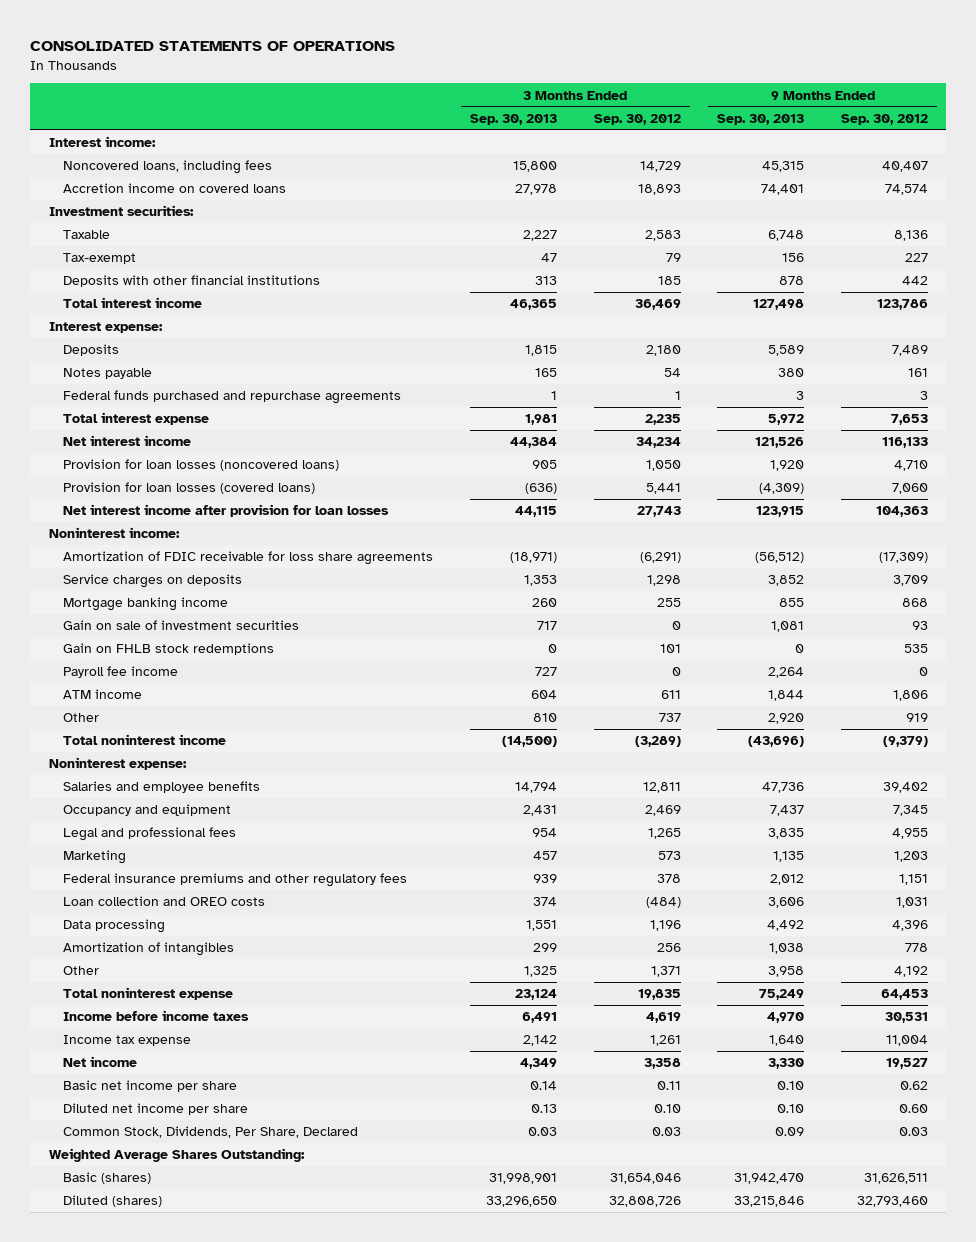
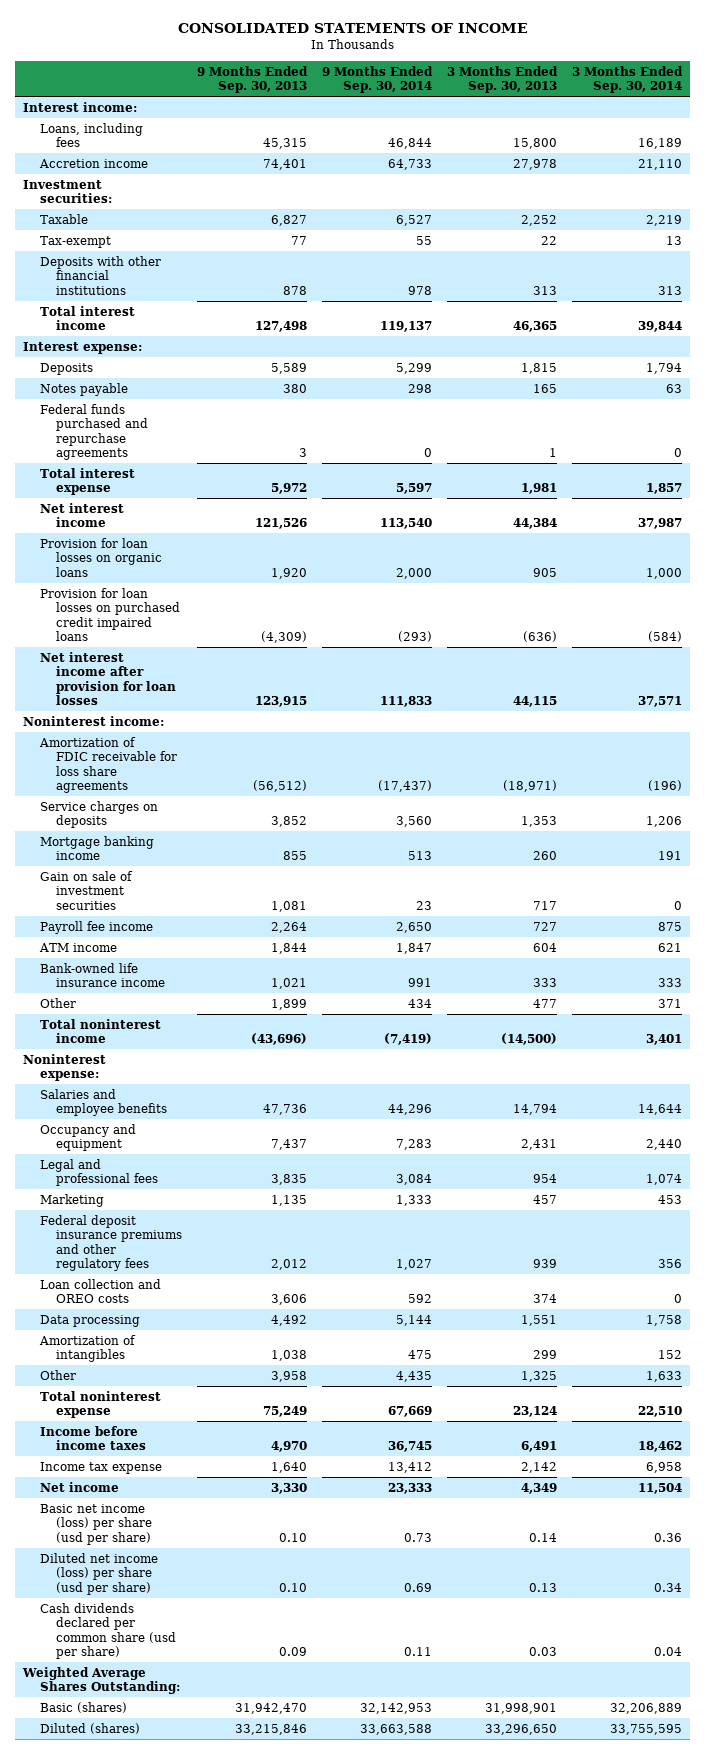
- CONSOLIDATED STATEMENTS OF OPERATIONS
+ CONSOLIDATED STATEMENTS OF INCOME
- | 3 Months Ended Sep. 30, 2013 | 3 Months Ended Sep. 30, 2012 | 9 Months Ended Sep. 30, 2013 | 9 Months Ended Sep. 30, 2012
+ | 9 Months Ended Sep. 30, 2013 | 9 Months Ended Sep. 30, 2014 | 3 Months Ended Sep. 30, 2013 | 3 Months Ended Sep. 30, 2014
- Noncovered loans, including fees | 15,800 | 14,729 | 45,315 | 40,407
- Accretion income on covered loans | 27,978 | 18,893 | 74,401 | 74,574
+ Loans, including fees | 45,315 | 46,844 | 15,800 | 16,189
+ Accretion income | 74,401 | 64,733 | 27,978 | 21,110
- Taxable | 2,227 | 2,583 | 6,748 | 8,136
- Tax-exempt | 47 | 79 | 156 | 227
+ Taxable | 6,827 | 6,527 | 2,252 | 2,219
+ Tax-exempt | 77 | 55 | 22 | 13
- Provision for loan losses (noncovered loans) | 905 | 1,050 | 1,920 | 4,710
- Provision for loan losses (covered loans) | (636) | 5,441 | (4,309) | 7,060
+ Provision for loan losses on organic loans | 1,920 | 2,000 | 905 | 1,000
+ Provision for loan losses on purchased credit impaired loans | (4,309) | (293) | (636) | (584)
- Gain on FHLB stock redemptions | 0 | 101 | 0 | 535
- Other | 810 | 737 | 2,920 | 919
+ Bank-owned life insurance income | 1,021 | 991 | 333 | 333
+ Other | 1,899 | 434 | 477 | 371
- Federal insurance premiums and other regulatory fees | 939 | 378 | 2,012 | 1,151
+ Federal deposit insurance premiums and other regulatory fees | 2,012 | 1,027 | 939 | 356
- Basic net income per share | 0.14 | 0.11 | 0.10 | 0.62
- Diluted net income per share | 0.13 | 0.10 | 0.10 | 0.60
- Common Stock, Dividends, Per Share, Declared | 0.03 | 0.03 | 0.09 | 0.03
+ Basic net income (loss) per share (usd per share) | 0.10 | 0.73 | 0.14 | 0.36
+ Diluted net income (loss) per share (usd per share) | 0.10 | 0.69 | 0.13 | 0.34
+ Cash dividends declared per common share (usd per share) | 0.09 | 0.11 | 0.03 | 0.04

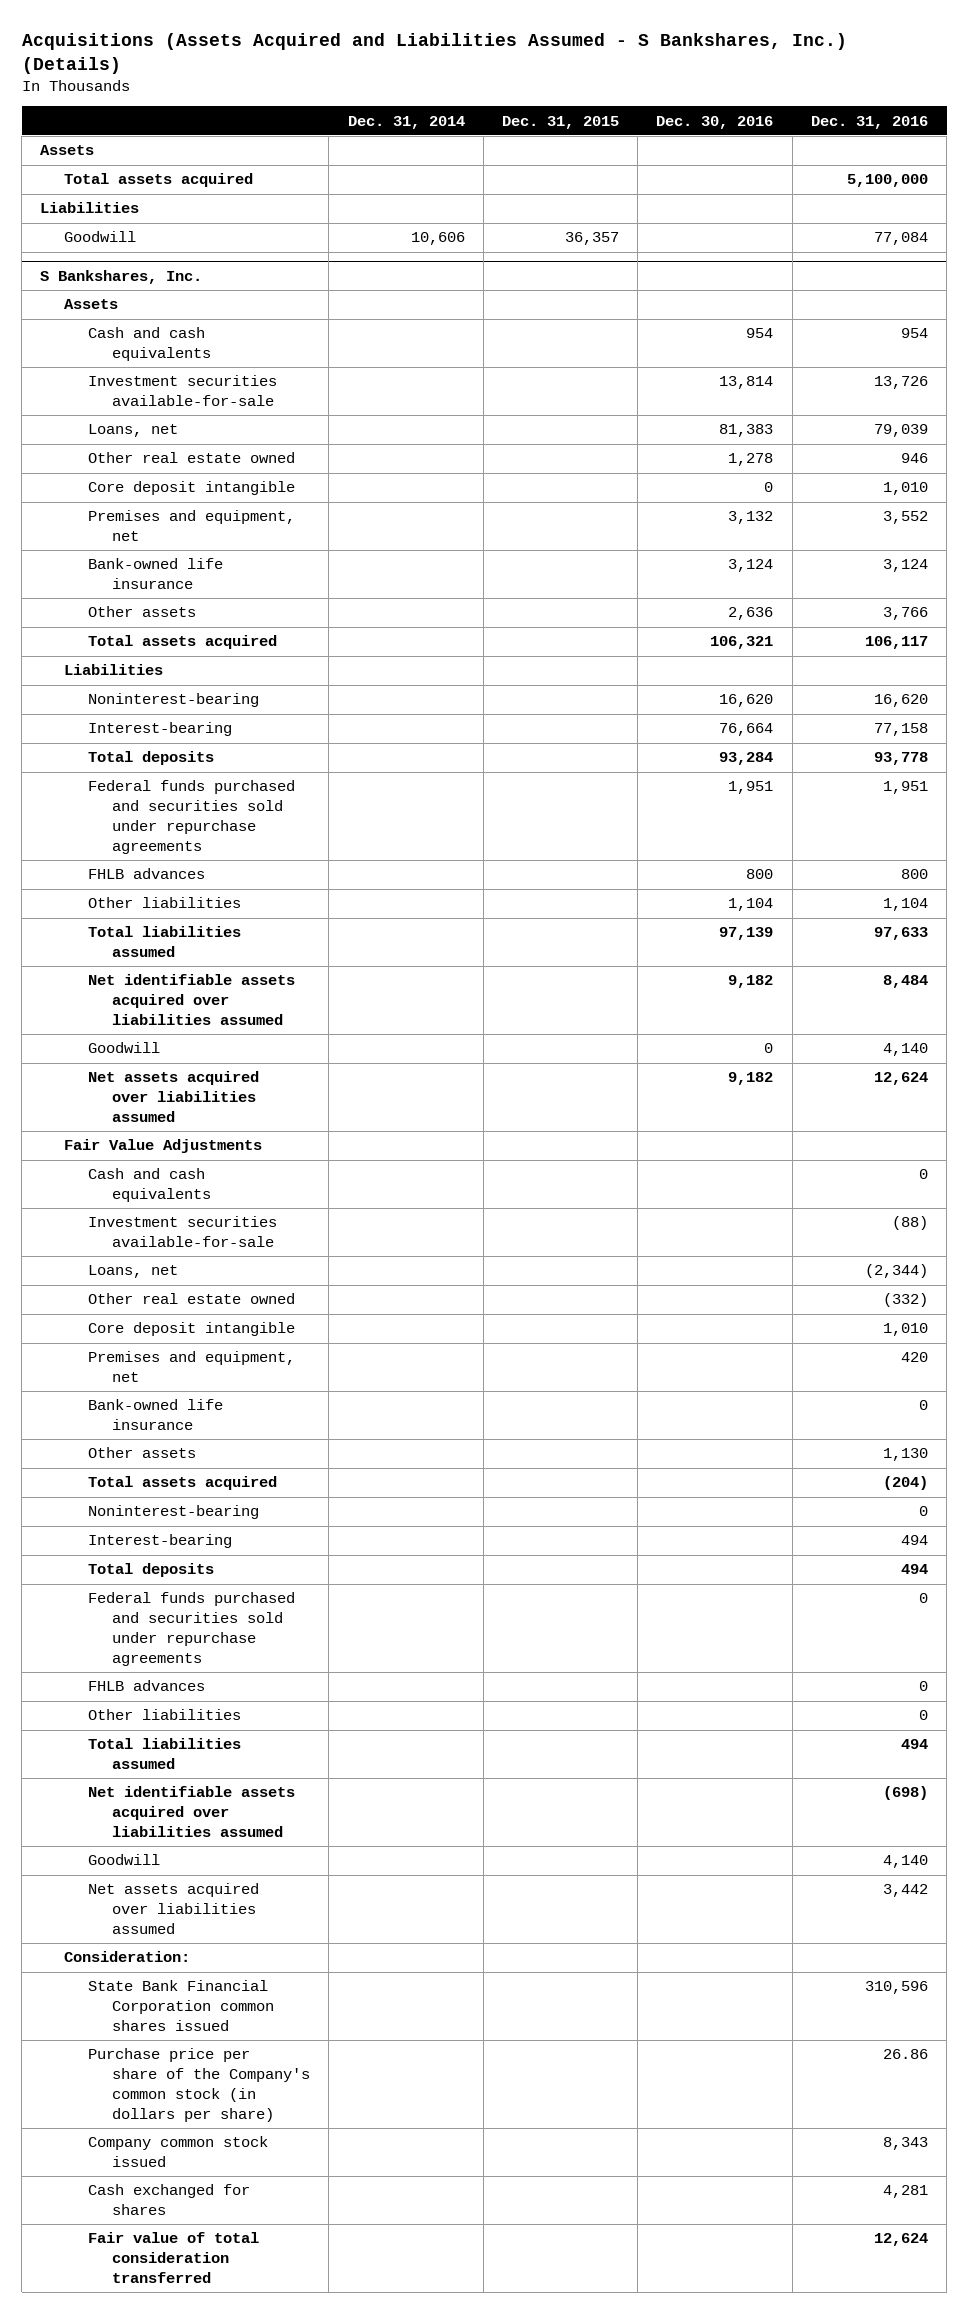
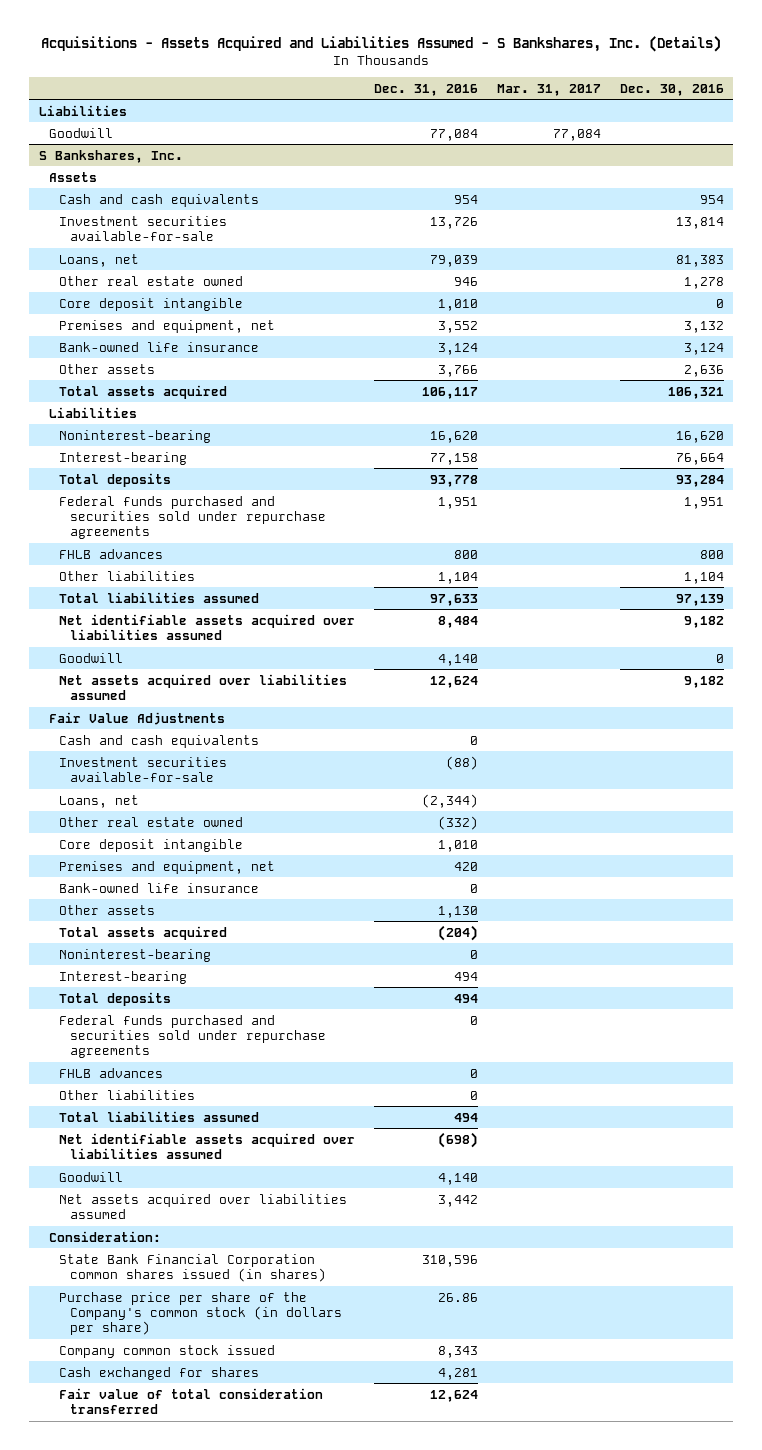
- Acquisitions (Assets Acquired and Liabilities Assumed - S Bankshares, Inc.) (Details)
+ Acquisitions - Assets Acquired and Liabilities Assumed - S Bankshares, Inc. (Details)
- | Dec. 31, 2014 | Dec. 31, 2015 | Dec. 30, 2016 | Dec. 31, 2016
+ | Dec. 31, 2016 | Mar. 31, 2017 | Dec. 30, 2016
- Assets
- Total assets acquired | | | | 5,100,000
@ S Bankshares, Inc.
- State Bank Financial Corporation common shares issued | | | | 310,596
+ State Bank Financial Corporation common shares issued (in shares) | 310,596 | |

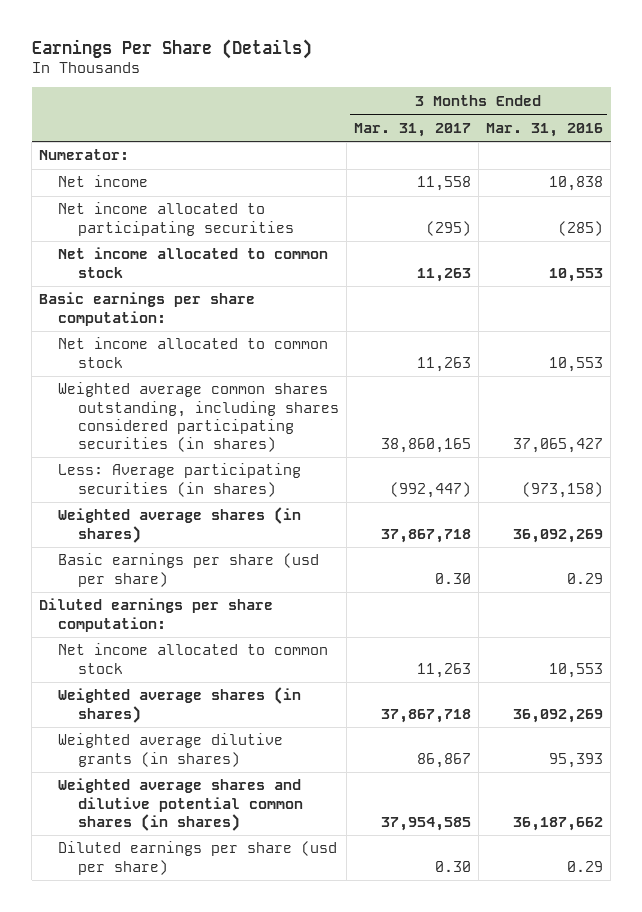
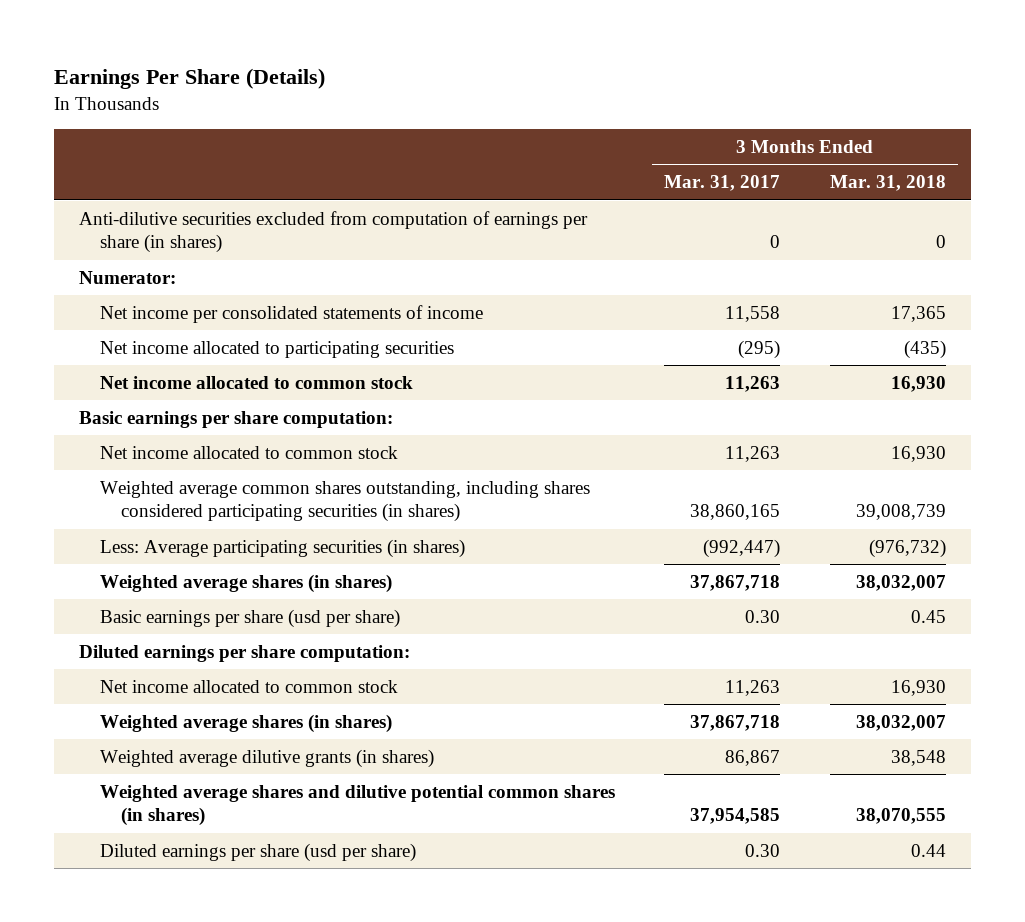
- | 3 Months Ended Mar. 31, 2017 | 3 Months Ended Mar. 31, 2016
+ | 3 Months Ended Mar. 31, 2017 | 3 Months Ended Mar. 31, 2018
+ Anti-dilutive securities excluded from computation of earnings per share (in shares) | 0 | 0
- Net income | 11,558 | 10,838
+ Net income per consolidated statements of income | 11,558 | 17,365

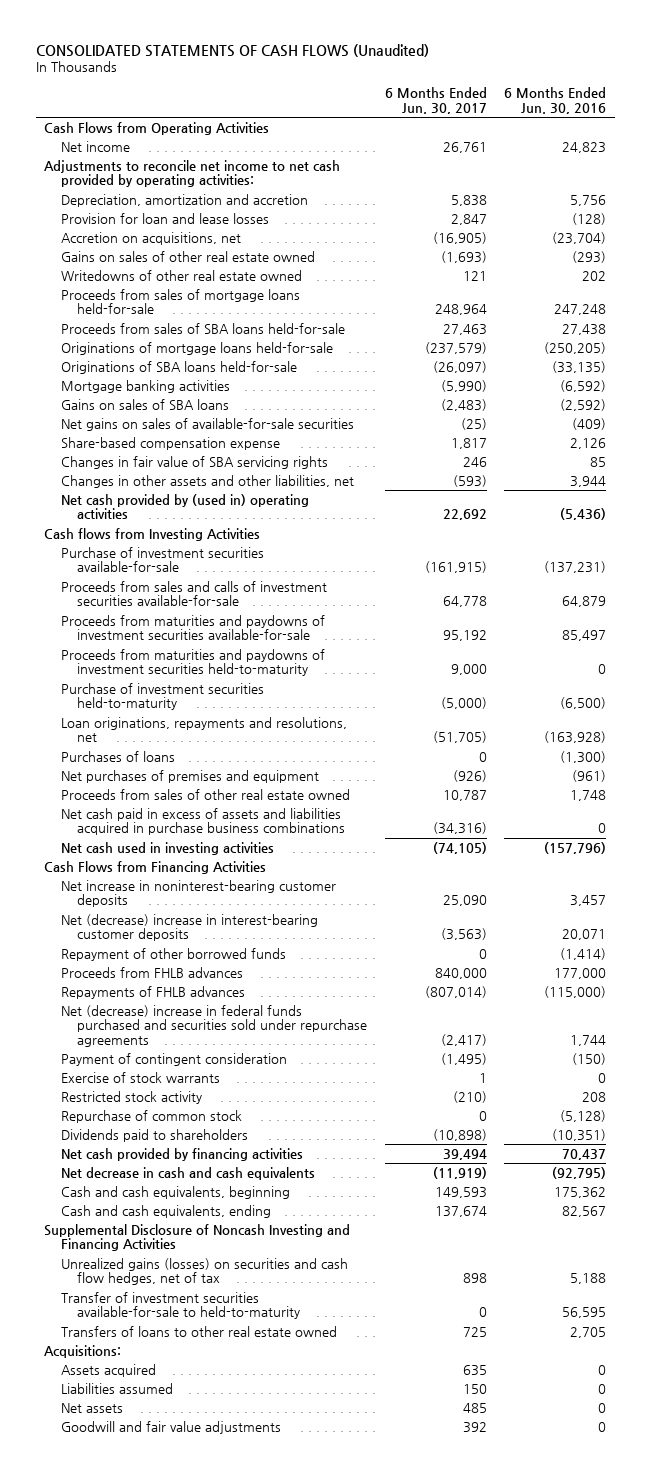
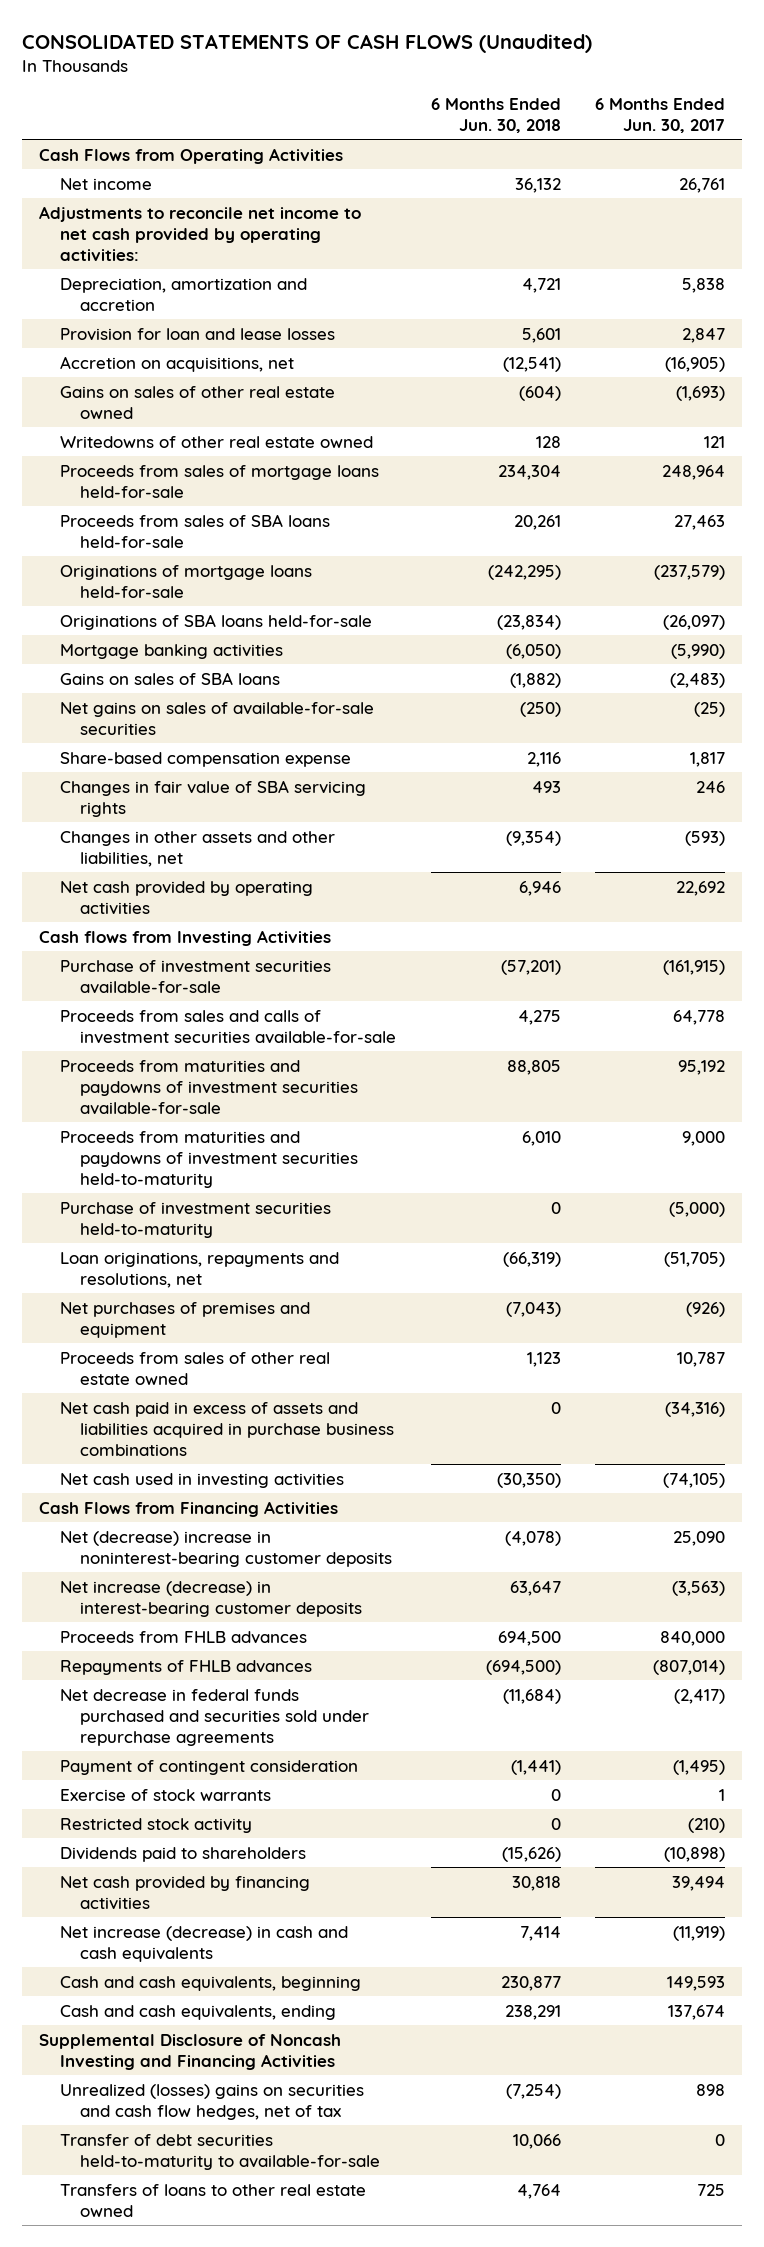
- | 6 Months Ended Jun. 30, 2017 | 6 Months Ended Jun. 30, 2016
+ | 6 Months Ended Jun. 30, 2018 | 6 Months Ended Jun. 30, 2017
- Net cash provided by (used in) operating activities | 22,692 | (5,436)
+ Net cash provided by operating activities | 6,946 | 22,692
- Purchases of loans | 0 | (1,300)
- Net increase in noninterest-bearing customer deposits | 25,090 | 3,457
- Net (decrease) increase in interest-bearing customer deposits | (3,563) | 20,071
- Repayment of other borrowed funds | 0 | (1,414)
+ Net (decrease) increase in noninterest-bearing customer deposits | (4,078) | 25,090
+ Net increase (decrease) in interest-bearing customer deposits | 63,647 | (3,563)
- Net (decrease) increase in federal funds purchased and securities sold under repurchase agreements | (2,417) | 1,744
+ Net decrease in federal funds purchased and securities sold under repurchase agreements | (11,684) | (2,417)
- Repurchase of common stock | 0 | (5,128)
- Net decrease in cash and cash equivalents | (11,919) | (92,795)
+ Net increase (decrease) in cash and cash equivalents | 7,414 | (11,919)
- Unrealized gains (losses) on securities and cash flow hedges, net of tax | 898 | 5,188
- Transfer of investment securities available-for-sale to held-to-maturity | 0 | 56,595
+ Unrealized (losses) gains on securities and cash flow hedges, net of tax | (7,254) | 898
+ Transfer of debt securities held-to-maturity to available-for-sale | 10,066 | 0
- Acquisitions:
- Assets acquired | 635 | 0
- Liabilities assumed | 150 | 0
- Net assets | 485 | 0
- Goodwill and fair value adjustments | 392 | 0

